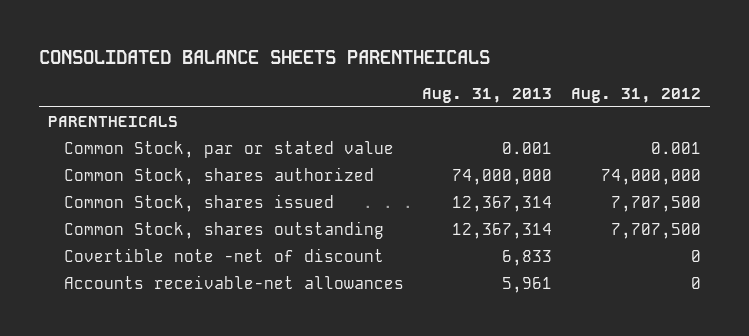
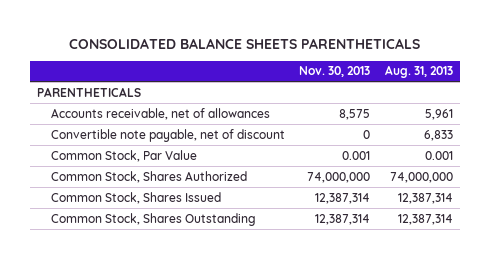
- CONSOLIDATED BALANCE SHEETS PARENTHEICALS
+ CONSOLIDATED BALANCE SHEETS PARENTHETICALS
- | Aug. 31, 2013 | Aug. 31, 2012
+ | Nov. 30, 2013 | Aug. 31, 2013
- PARENTHEICALS
- Common Stock, par or stated value | 0.001 | 0.001
- Common Stock, shares authorized | 74,000,000 | 74,000,000
- Common Stock, shares issued | 12,367,314 | 7,707,500
- Common Stock, shares outstanding | 12,367,314 | 7,707,500
- Covertible note -net of discount | 6,833 | 0
- Accounts receivable-net allowances | 5,961 | 0
+ PARENTHETICALS
+ Accounts receivable, net of allowances | 8,575 | 5,961
+ Convertible note payable, net of discount | 0 | 6,833
+ Common Stock, Par Value | 0.001 | 0.001
+ Common Stock, Shares Authorized | 74,000,000 | 74,000,000
+ Common Stock, Shares Issued | 12,387,314 | 12,387,314
+ Common Stock, Shares Outstanding | 12,387,314 | 12,387,314

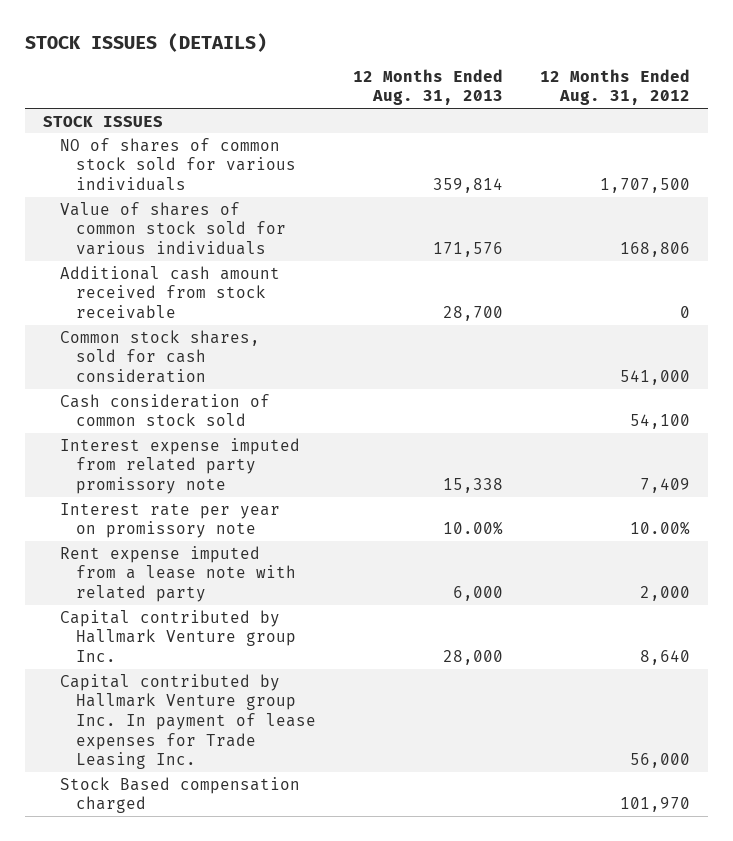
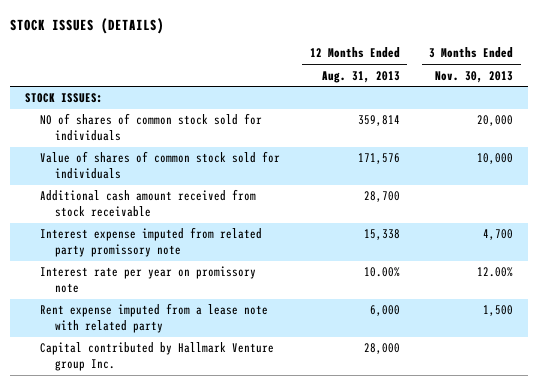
- | 12 Months Ended Aug. 31, 2013 | 12 Months Ended Aug. 31, 2012
+ | 12 Months Ended Aug. 31, 2013 | 3 Months Ended Nov. 30, 2013
- STOCK ISSUES
- NO of shares of common stock sold for various individuals | 359,814 | 1,707,500
- Value of shares of common stock sold for various individuals | 171,576 | 168,806
+ STOCK ISSUES:
+ NO of shares of common stock sold for individuals | 359,814 | 20,000
+ Value of shares of common stock sold for individuals | 171,576 | 10,000
- Common stock shares, sold for cash consideration | | 541,000
- Cash consideration of common stock sold | | 54,100
- Capital contributed by Hallmark Venture group Inc. In payment of lease expenses for Trade Leasing Inc. | | 56,000
- Stock Based compensation charged | | 101,970

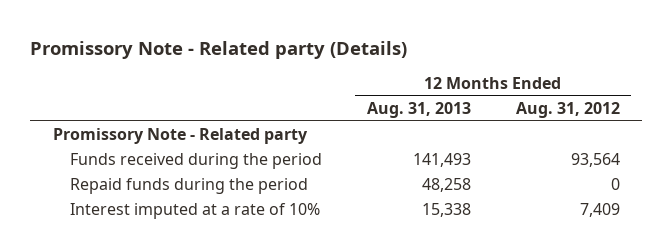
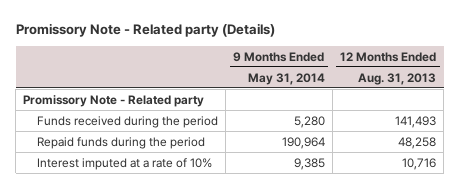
- | 12 Months Ended Aug. 31, 2013 | 12 Months Ended Aug. 31, 2012
+ | 9 Months Ended May 31, 2014 | 12 Months Ended Aug. 31, 2013
- Interest imputed at a rate of 10% | 15,338 | 7,409
+ Interest imputed at a rate of 10% | 9,385 | 10,716

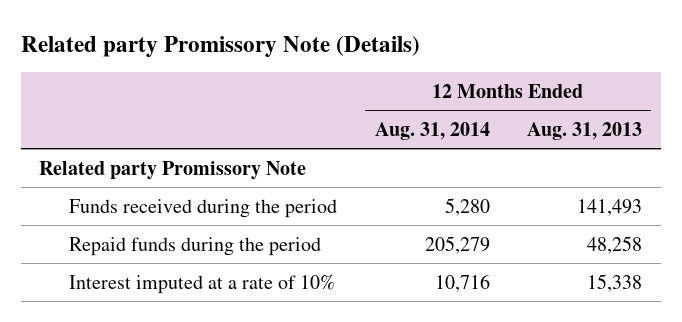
- Promissory Note - Related party (Details)
+ Related party Promissory Note (Details)
- | 9 Months Ended May 31, 2014 | 12 Months Ended Aug. 31, 2013
+ | 12 Months Ended Aug. 31, 2014 | 12 Months Ended Aug. 31, 2013
- Promissory Note - Related party
+ Related party Promissory Note
- Interest imputed at a rate of 10% | 9,385 | 10,716
+ Interest imputed at a rate of 10% | 10,716 | 15,338

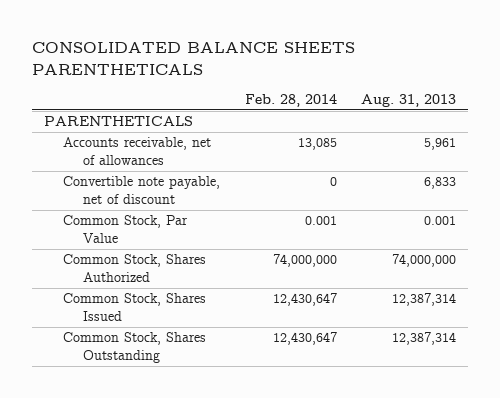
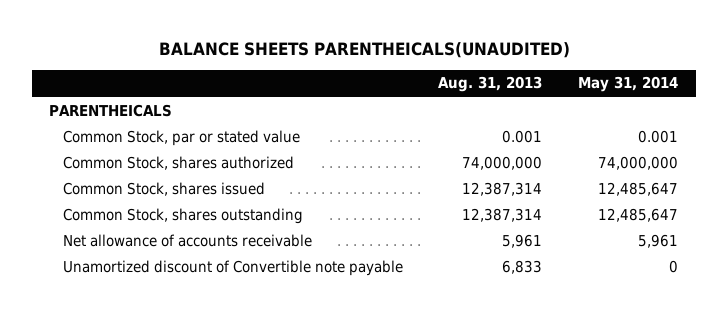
- CONSOLIDATED BALANCE SHEETS PARENTHETICALS
+ BALANCE SHEETS PARENTHEICALS(UNAUDITED)
- | Feb. 28, 2014 | Aug. 31, 2013
+ | Aug. 31, 2013 | May 31, 2014
- PARENTHETICALS
- Accounts receivable, net of allowances | 13,085 | 5,961
- Convertible note payable, net of discount | 0 | 6,833
- Common Stock, Par Value | 0.001 | 0.001
- Common Stock, Shares Authorized | 74,000,000 | 74,000,000
- Common Stock, Shares Issued | 12,430,647 | 12,387,314
- Common Stock, Shares Outstanding | 12,430,647 | 12,387,314
+ PARENTHEICALS
+ Common Stock, par or stated value | 0.001 | 0.001
+ Common Stock, shares authorized | 74,000,000 | 74,000,000
+ Common Stock, shares issued | 12,387,314 | 12,485,647
+ Common Stock, shares outstanding | 12,387,314 | 12,485,647
+ Net allowance of accounts receivable | 5,961 | 5,961
+ Unamortized discount of Convertible note payable | 6,833 | 0

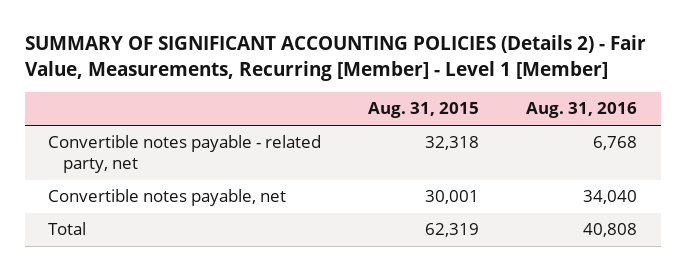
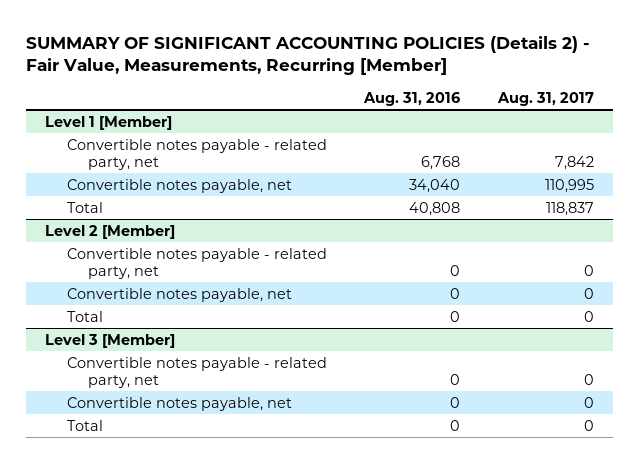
- SUMMARY OF SIGNIFICANT ACCOUNTING POLICIES (Details 2) - Fair Value, Measurements, Recurring [Member] - Level 1 [Member]
+ SUMMARY OF SIGNIFICANT ACCOUNTING POLICIES (Details 2) - Fair Value, Measurements, Recurring [Member]
- | Aug. 31, 2015 | Aug. 31, 2016
+ | Aug. 31, 2016 | Aug. 31, 2017
+ Level 1 [Member]
+ Level 2 [Member]
+ Convertible notes payable - related party, net | 0 | 0
+ Convertible notes payable, net | 0 | 0
+ Total | 0 | 0
+ Level 3 [Member]
+ Convertible notes payable - related party, net | 0 | 0
+ Convertible notes payable, net | 0 | 0
+ Total | 0 | 0

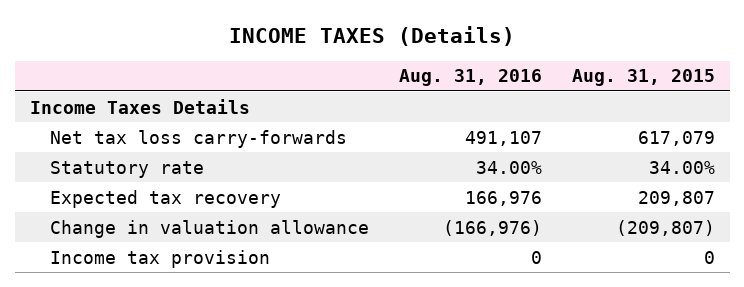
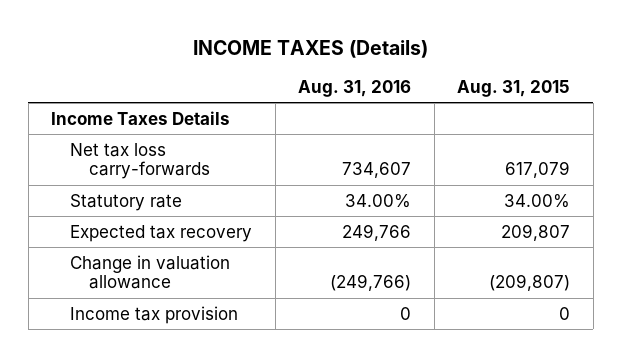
- Net tax loss carry-forwards | 491,107 | 617,079
+ Net tax loss carry-forwards | 734,607 | 617,079
- Expected tax recovery | 166,976 | 209,807
- Change in valuation allowance | (166,976) | (209,807)
+ Expected tax recovery | 249,766 | 209,807
+ Change in valuation allowance | (249,766) | (209,807)

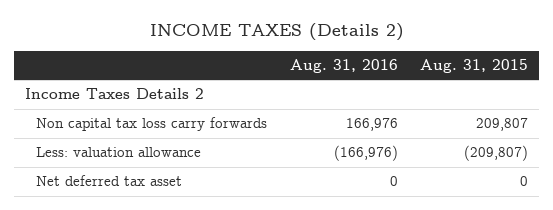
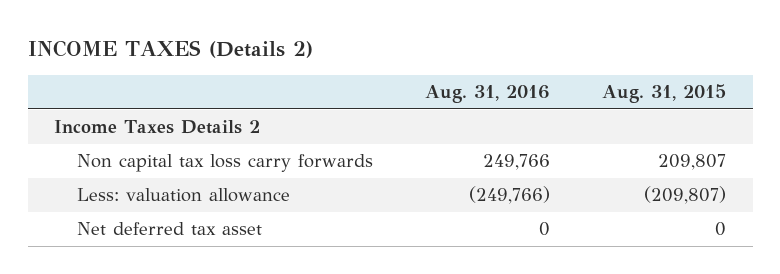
- Non capital tax loss carry forwards | 166,976 | 209,807
- Less: valuation allowance | (166,976) | (209,807)
+ Non capital tax loss carry forwards | 249,766 | 209,807
+ Less: valuation allowance | (249,766) | (209,807)

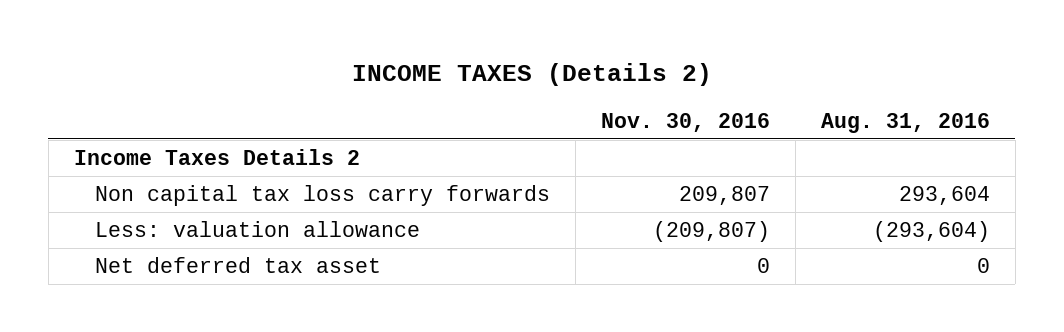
- | Aug. 31, 2016 | Aug. 31, 2015
+ | Nov. 30, 2016 | Aug. 31, 2016
- Non capital tax loss carry forwards | 249,766 | 209,807
- Less: valuation allowance | (249,766) | (209,807)
+ Non capital tax loss carry forwards | 209,807 | 293,604
+ Less: valuation allowance | (209,807) | (293,604)

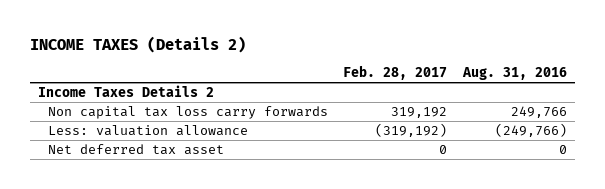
- | Nov. 30, 2016 | Aug. 31, 2016
+ | Feb. 28, 2017 | Aug. 31, 2016
- Non capital tax loss carry forwards | 209,807 | 293,604
- Less: valuation allowance | (209,807) | (293,604)
+ Non capital tax loss carry forwards | 319,192 | 249,766
+ Less: valuation allowance | (319,192) | (249,766)

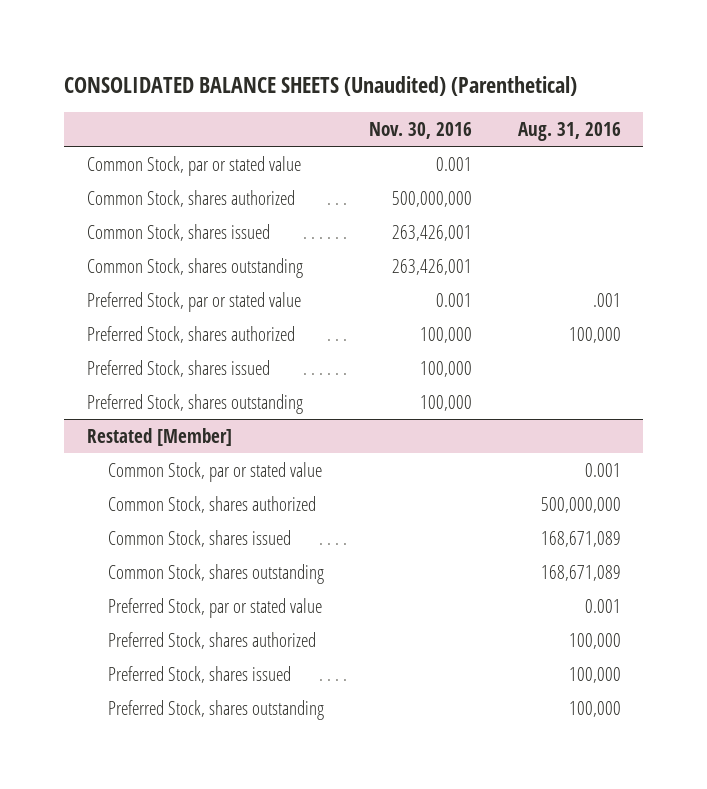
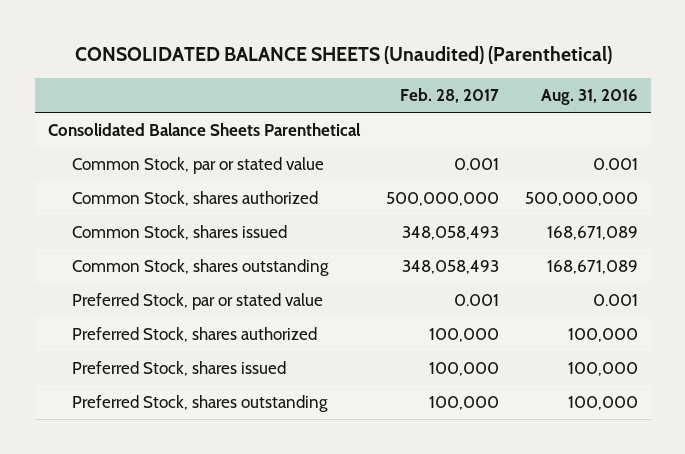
- | Nov. 30, 2016 | Aug. 31, 2016
+ | Feb. 28, 2017 | Aug. 31, 2016
- Common Stock, par or stated value | 0.001 |
- Common Stock, shares authorized | 500,000,000 |
- Common Stock, shares issued | 263,426,001 |
- Common Stock, shares outstanding | 263,426,001 |
- Preferred Stock, par or stated value | 0.001 | .001
- Preferred Stock, shares authorized | 100,000 | 100,000
- Preferred Stock, shares issued | 100,000 |
- Preferred Stock, shares outstanding | 100,000 |
- Restated [Member]
+ Consolidated Balance Sheets Parenthetical

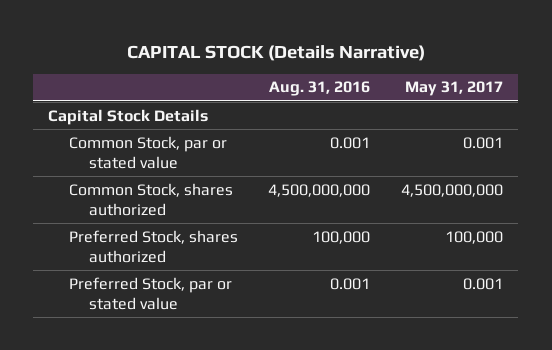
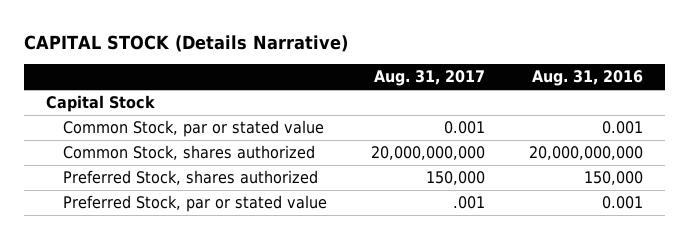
- | Aug. 31, 2016 | May 31, 2017
+ | Aug. 31, 2017 | Aug. 31, 2016
- Capital Stock Details
+ Capital Stock
- Common Stock, shares authorized | 4,500,000,000 | 4,500,000,000
- Preferred Stock, shares authorized | 100,000 | 100,000
+ Common Stock, shares authorized | 20,000,000,000 | 20,000,000,000
+ Preferred Stock, shares authorized | 150,000 | 150,000

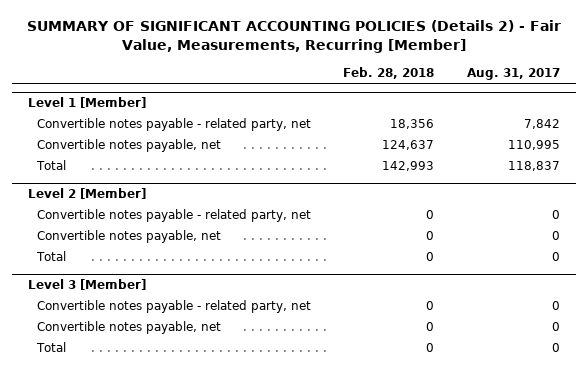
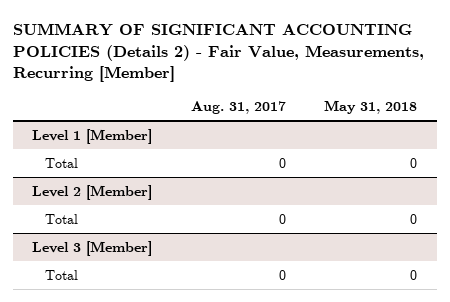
- | Feb. 28, 2018 | Aug. 31, 2017
+ | Aug. 31, 2017 | May 31, 2018
@ Level 1 [Member]
- Convertible notes payable - related party, net | 18,356 | 7,842
- Convertible notes payable, net | 124,637 | 110,995
- Total | 142,993 | 118,837
+ Total | 0 | 0
@ Level 2 [Member]
- Convertible notes payable - related party, net | 0 | 0
- Convertible notes payable, net | 0 | 0
@ Level 3 [Member]
- Convertible notes payable - related party, net | 0 | 0
- Convertible notes payable, net | 0 | 0

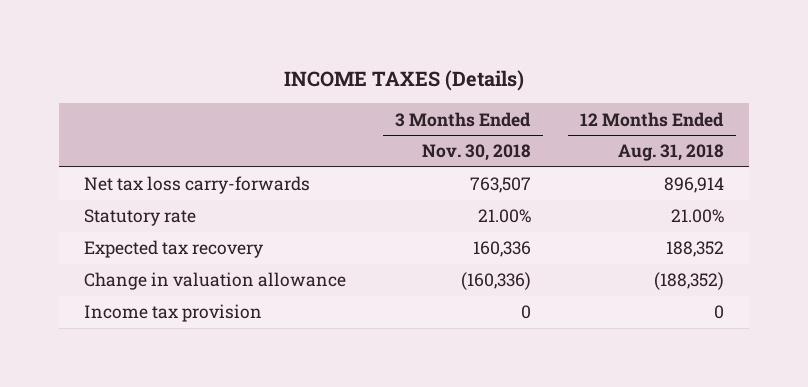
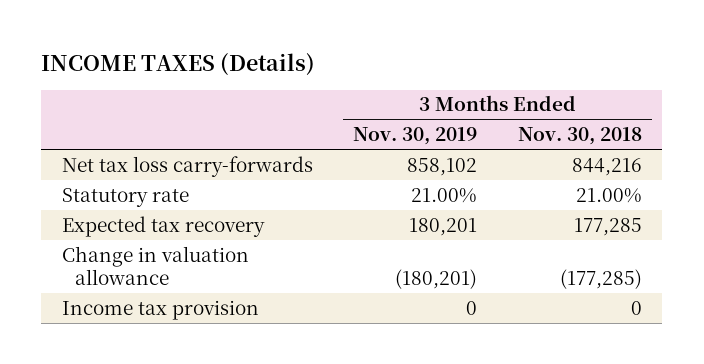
- | 3 Months Ended Nov. 30, 2018 | 12 Months Ended Aug. 31, 2018
+ | 3 Months Ended Nov. 30, 2019 | 3 Months Ended Nov. 30, 2018
- Net tax loss carry-forwards | 763,507 | 896,914
+ Net tax loss carry-forwards | 858,102 | 844,216
- Expected tax recovery | 160,336 | 188,352
- Change in valuation allowance | (160,336) | (188,352)
+ Expected tax recovery | 180,201 | 177,285
+ Change in valuation allowance | (180,201) | (177,285)

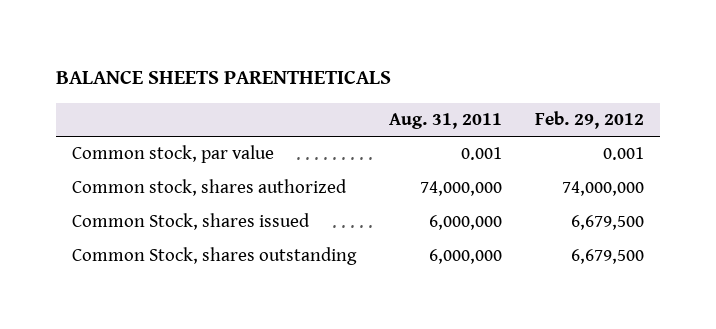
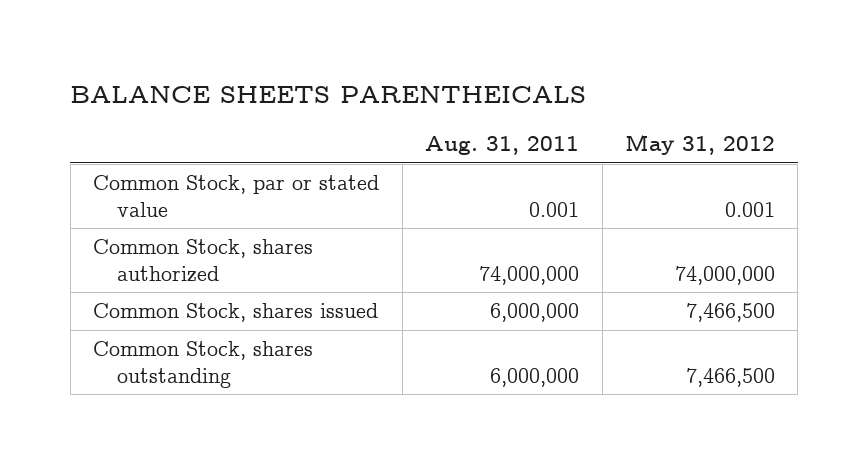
- BALANCE SHEETS PARENTHETICALS
+ BALANCE SHEETS PARENTHEICALS
- | Aug. 31, 2011 | Feb. 29, 2012
+ | Aug. 31, 2011 | May 31, 2012
- Common stock, par value | 0.001 | 0.001
- Common stock, shares authorized | 74,000,000 | 74,000,000
+ Common Stock, par or stated value | 0.001 | 0.001
+ Common Stock, shares authorized | 74,000,000 | 74,000,000

